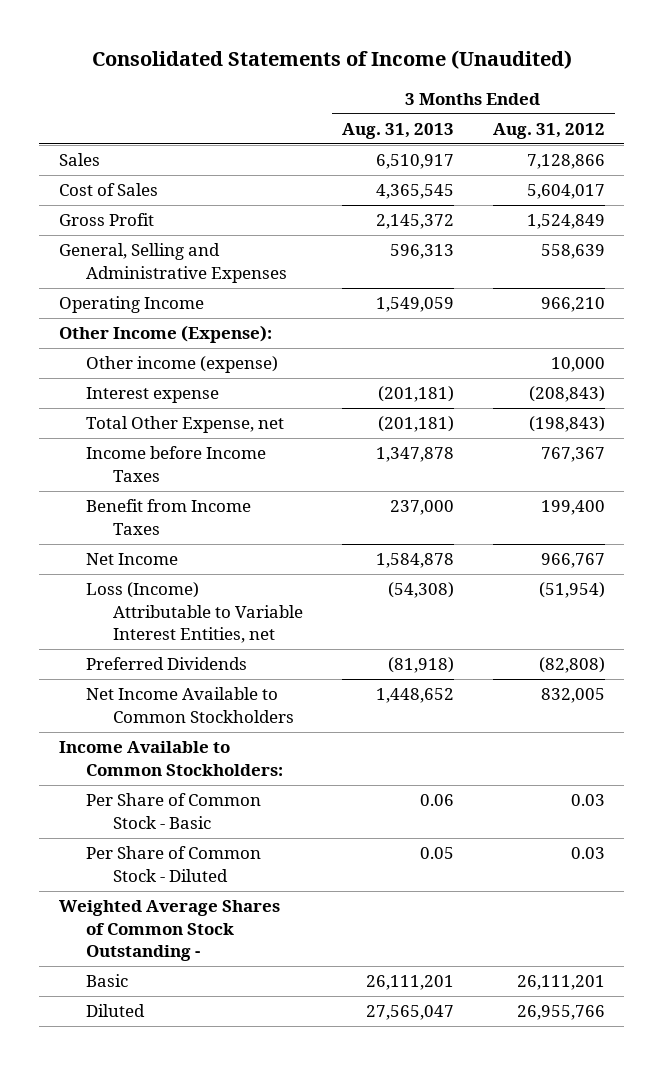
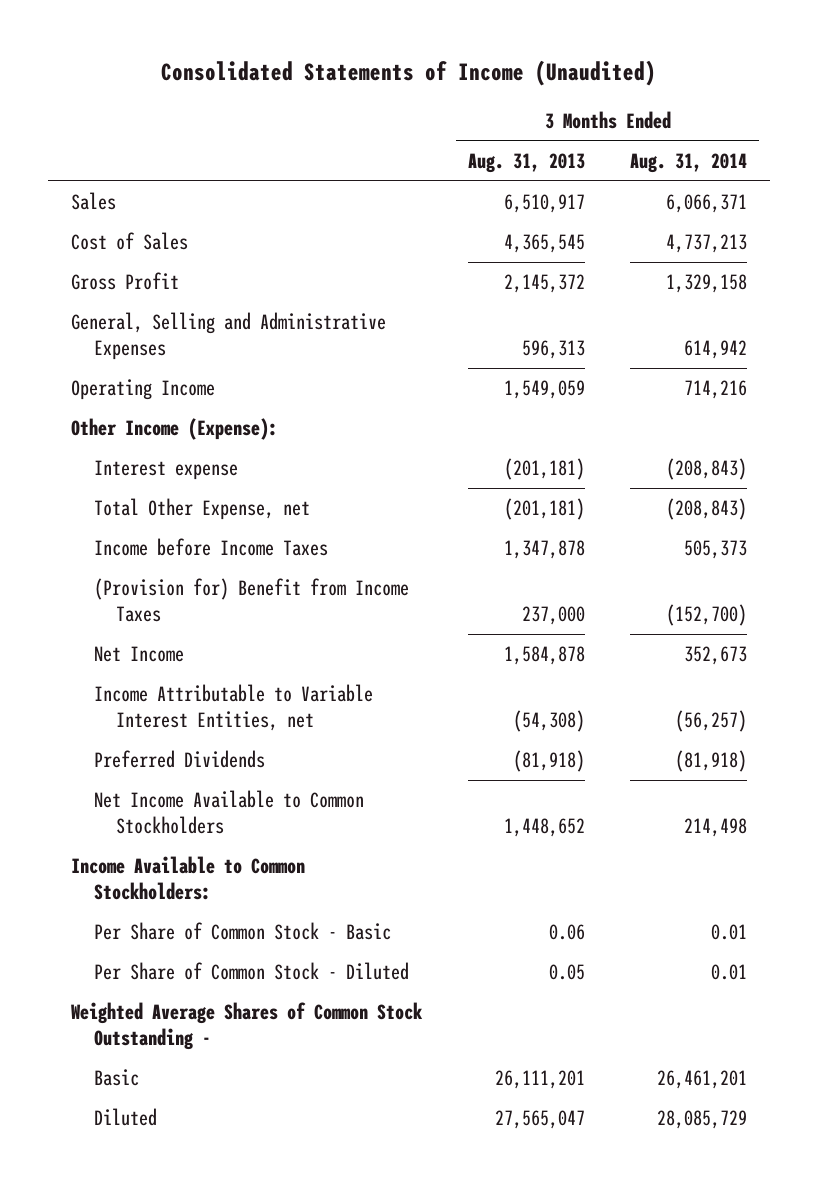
- | 3 Months Ended Aug. 31, 2013 | 3 Months Ended Aug. 31, 2012
+ | 3 Months Ended Aug. 31, 2013 | 3 Months Ended Aug. 31, 2014
- Other income (expense) | | 10,000
- Benefit from Income Taxes | 237,000 | 199,400
+ (Provision for) Benefit from Income Taxes | 237,000 | (152,700)
- Loss (Income) Attributable to Variable Interest Entities, net | (54,308) | (51,954)
+ Income Attributable to Variable Interest Entities, net | (54,308) | (56,257)

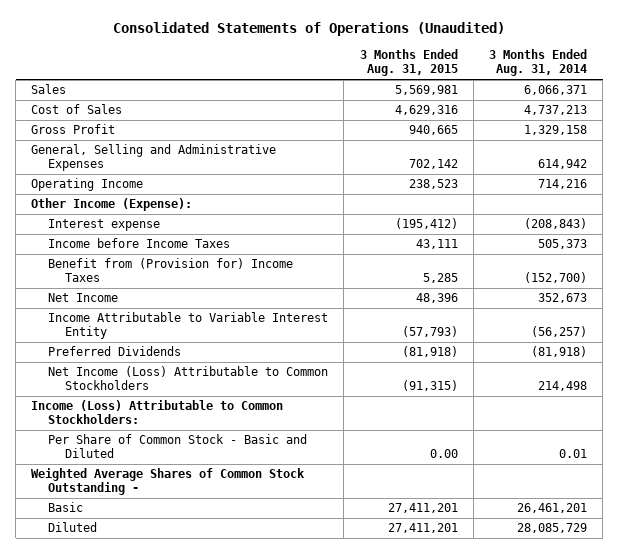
- Consolidated Statements of Income (Unaudited)
+ Consolidated Statements of Operations (Unaudited)
- | 3 Months Ended Aug. 31, 2013 | 3 Months Ended Aug. 31, 2014
+ | 3 Months Ended Aug. 31, 2015 | 3 Months Ended Aug. 31, 2014
- Total Other Expense, net | (201,181) | (208,843)
- (Provision for) Benefit from Income Taxes | 237,000 | (152,700)
+ Benefit from (Provision for) Income Taxes | 5,285 | (152,700)
- Income Attributable to Variable Interest Entities, net | (54,308) | (56,257)
+ Income Attributable to Variable Interest Entity | (57,793) | (56,257)
- Net Income Available to Common Stockholders | 1,448,652 | 214,498
- Income Available to Common Stockholders:
- Per Share of Common Stock - Basic | 0.06 | 0.01
- Per Share of Common Stock - Diluted | 0.05 | 0.01
+ Net Income (Loss) Attributable to Common Stockholders | (91,315) | 214,498
+ Income (Loss) Attributable to Common Stockholders:
+ Per Share of Common Stock - Basic and Diluted | 0.00 | 0.01

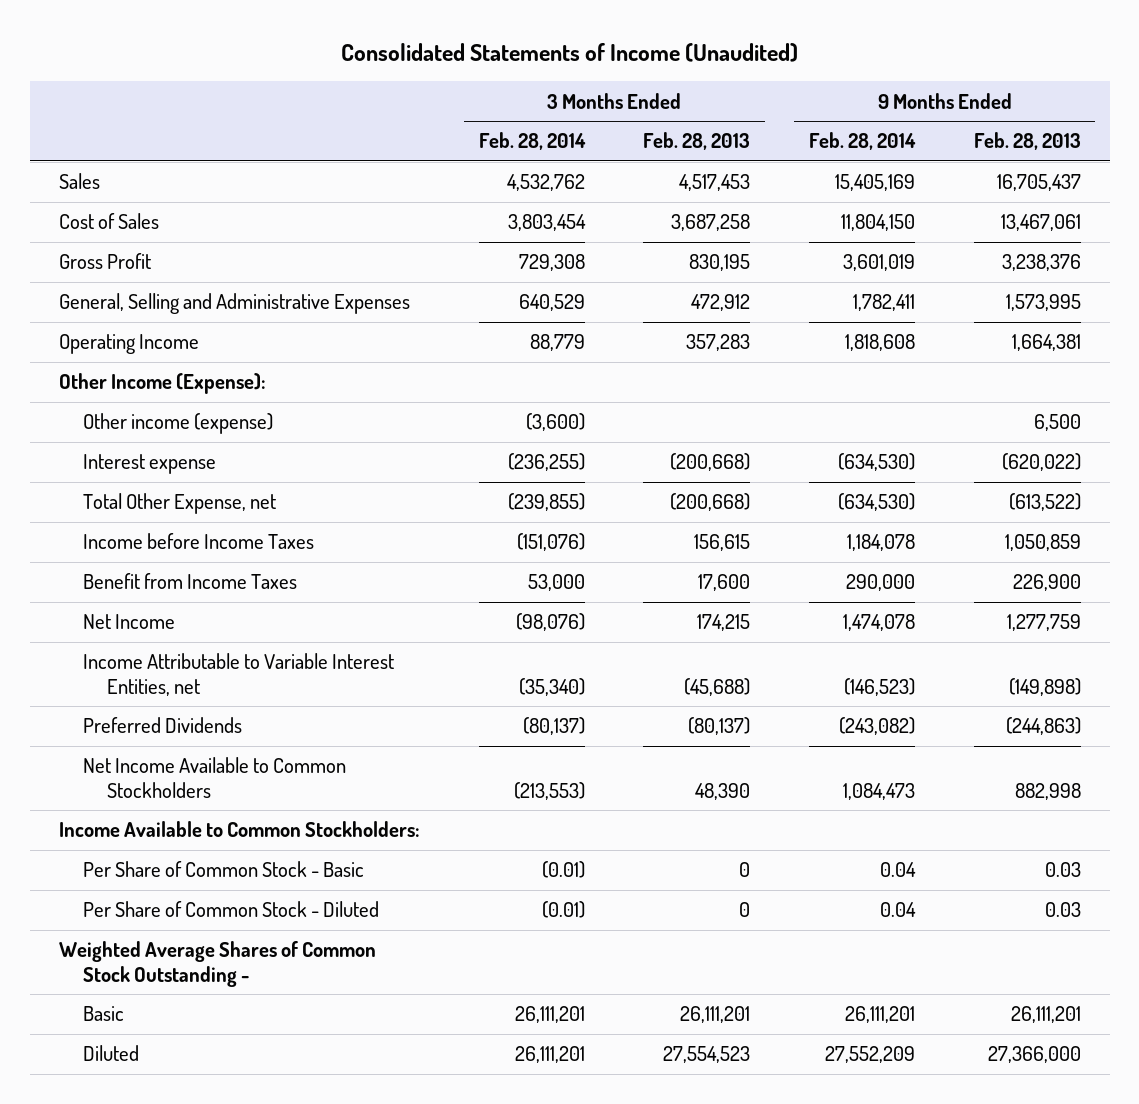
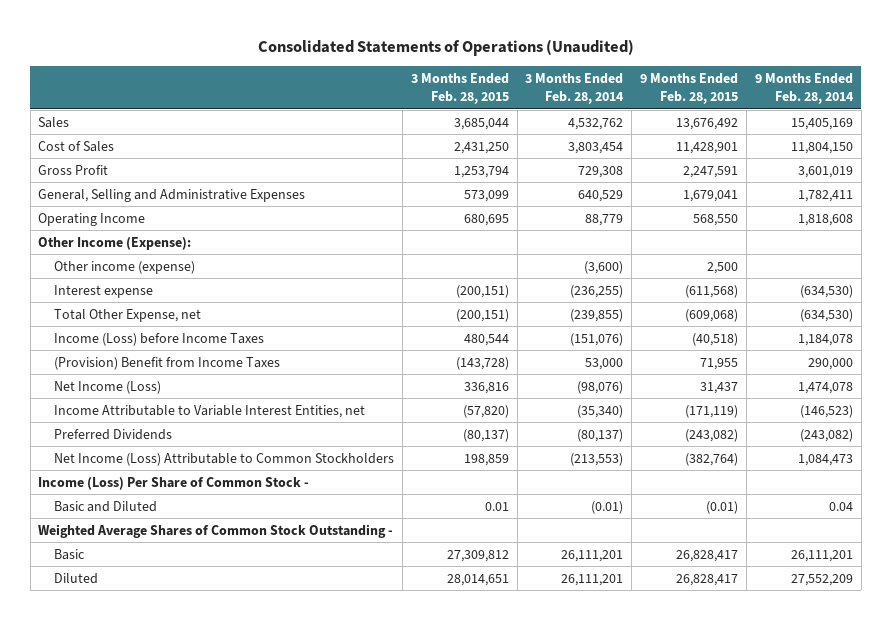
- Consolidated Statements of Income (Unaudited)
+ Consolidated Statements of Operations (Unaudited)
- | 3 Months Ended Feb. 28, 2014 | 3 Months Ended Feb. 28, 2013 | 9 Months Ended Feb. 28, 2014 | 9 Months Ended Feb. 28, 2013
+ | 3 Months Ended Feb. 28, 2015 | 3 Months Ended Feb. 28, 2014 | 9 Months Ended Feb. 28, 2015 | 9 Months Ended Feb. 28, 2014
- Income before Income Taxes | (151,076) | 156,615 | 1,184,078 | 1,050,859
- Benefit from Income Taxes | 53,000 | 17,600 | 290,000 | 226,900
- Net Income | (98,076) | 174,215 | 1,474,078 | 1,277,759
+ Income (Loss) before Income Taxes | 480,544 | (151,076) | (40,518) | 1,184,078
+ (Provision) Benefit from Income Taxes | (143,728) | 53,000 | 71,955 | 290,000
+ Net Income (Loss) | 336,816 | (98,076) | 31,437 | 1,474,078
- Net Income Available to Common Stockholders | (213,553) | 48,390 | 1,084,473 | 882,998
- Income Available to Common Stockholders:
- Per Share of Common Stock - Basic | (0.01) | 0 | 0.04 | 0.03
- Per Share of Common Stock - Diluted | (0.01) | 0 | 0.04 | 0.03
+ Net Income (Loss) Attributable to Common Stockholders | 198,859 | (213,553) | (382,764) | 1,084,473
+ Income (Loss) Per Share of Common Stock -
+ Basic and Diluted | 0.01 | (0.01) | (0.01) | 0.04

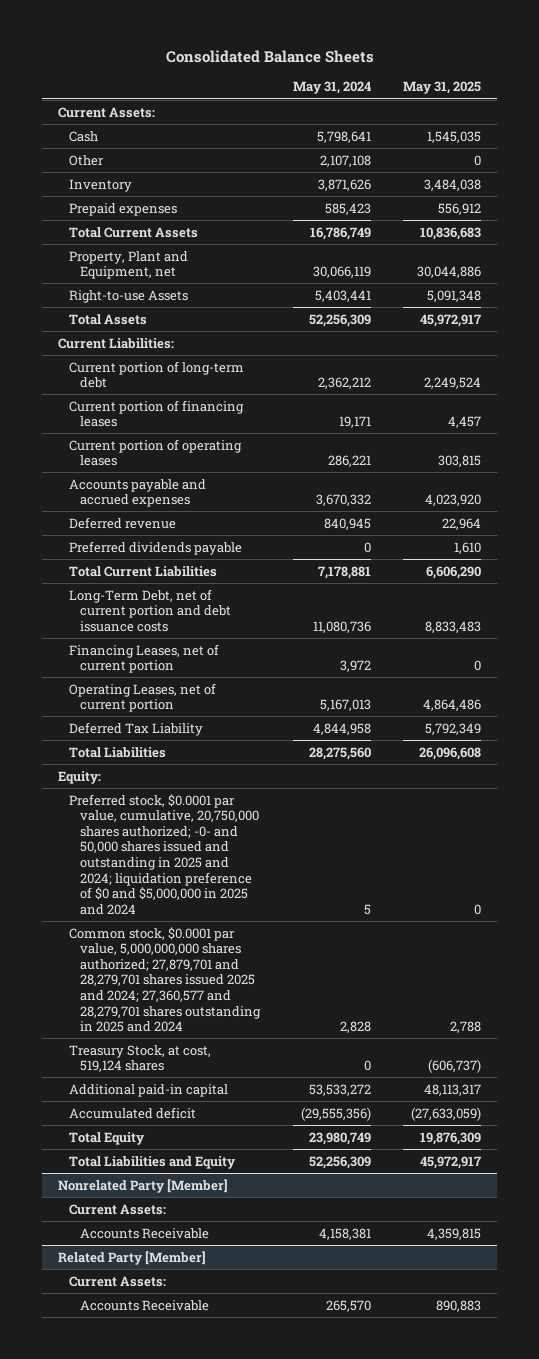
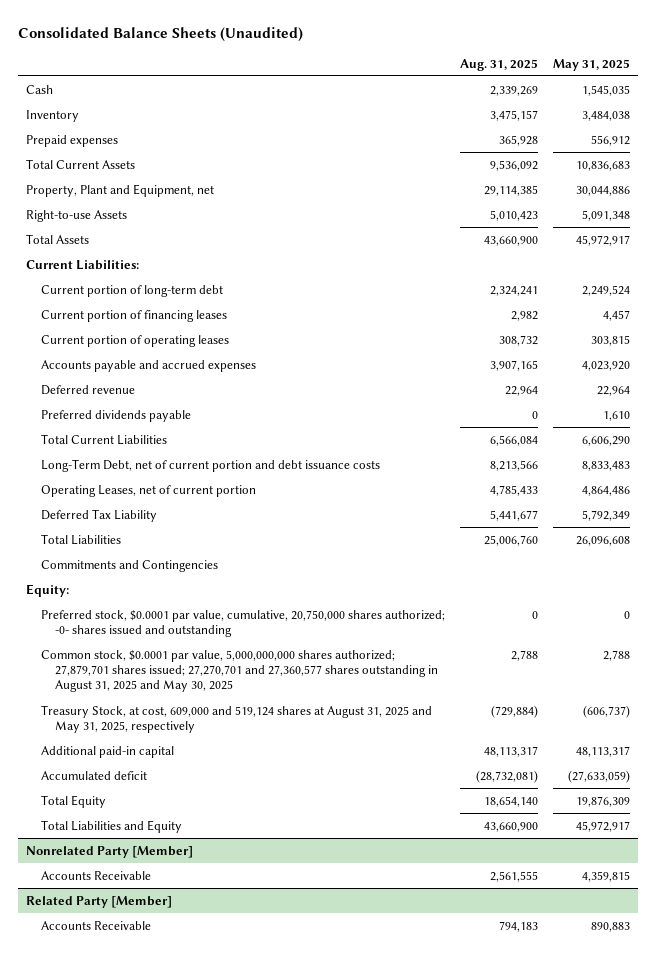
- Consolidated Balance Sheets
+ Consolidated Balance Sheets (Unaudited)
- | May 31, 2024 | May 31, 2025
+ | Aug. 31, 2025 | May 31, 2025
- Current Assets:
- Other | 2,107,108 | 0
- Financing Leases, net of current portion | 3,972 | 0
+ Commitments and Contingencies
- Preferred stock, $0.0001 par value, cumulative, 20,750,000 shares authorized; -0- and 50,000 shares issued and outstanding in 2025 and 2024; liquidation preference of $0 and $5,000,000 in 2025 and 2024 | 5 | 0
- Common stock, $0.0001 par value, 5,000,000,000 shares authorized; 27,879,701 and 28,279,701 shares issued 2025 and 2024; 27,360,577 and 28,279,701 shares outstanding in 2025 and 2024 | 2,828 | 2,788
- Treasury Stock, at cost, 519,124 shares | 0 | (606,737)
+ Preferred stock, $0.0001 par value, cumulative, 20,750,000 shares authorized; -0- shares issued and outstanding | 0 | 0
+ Common stock, $0.0001 par value, 5,000,000,000 shares authorized; 27,879,701 shares issued; 27,270,701 and 27,360,577 shares outstanding in August 31, 2025 and May 30, 2025 | 2,788 | 2,788
+ Treasury Stock, at cost, 609,000 and 519,124 shares at August 31, 2025 and May 31, 2025, respectively | (729,884) | (606,737)
@ Nonrelated Party [Member]
- Current Assets:
@ Related Party [Member]
- Current Assets:

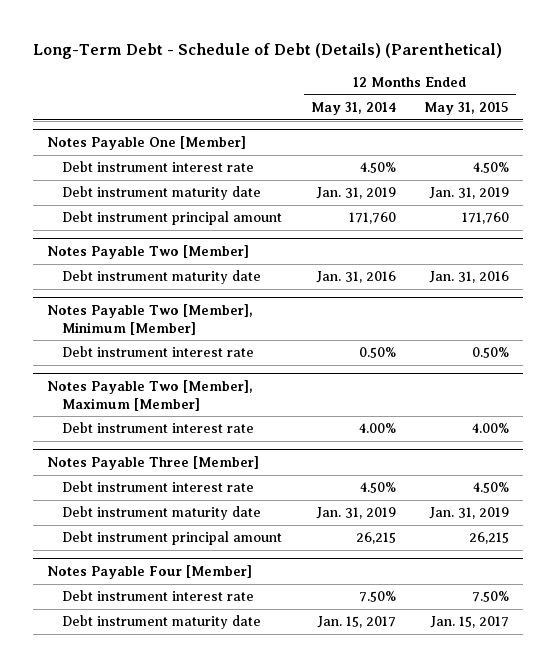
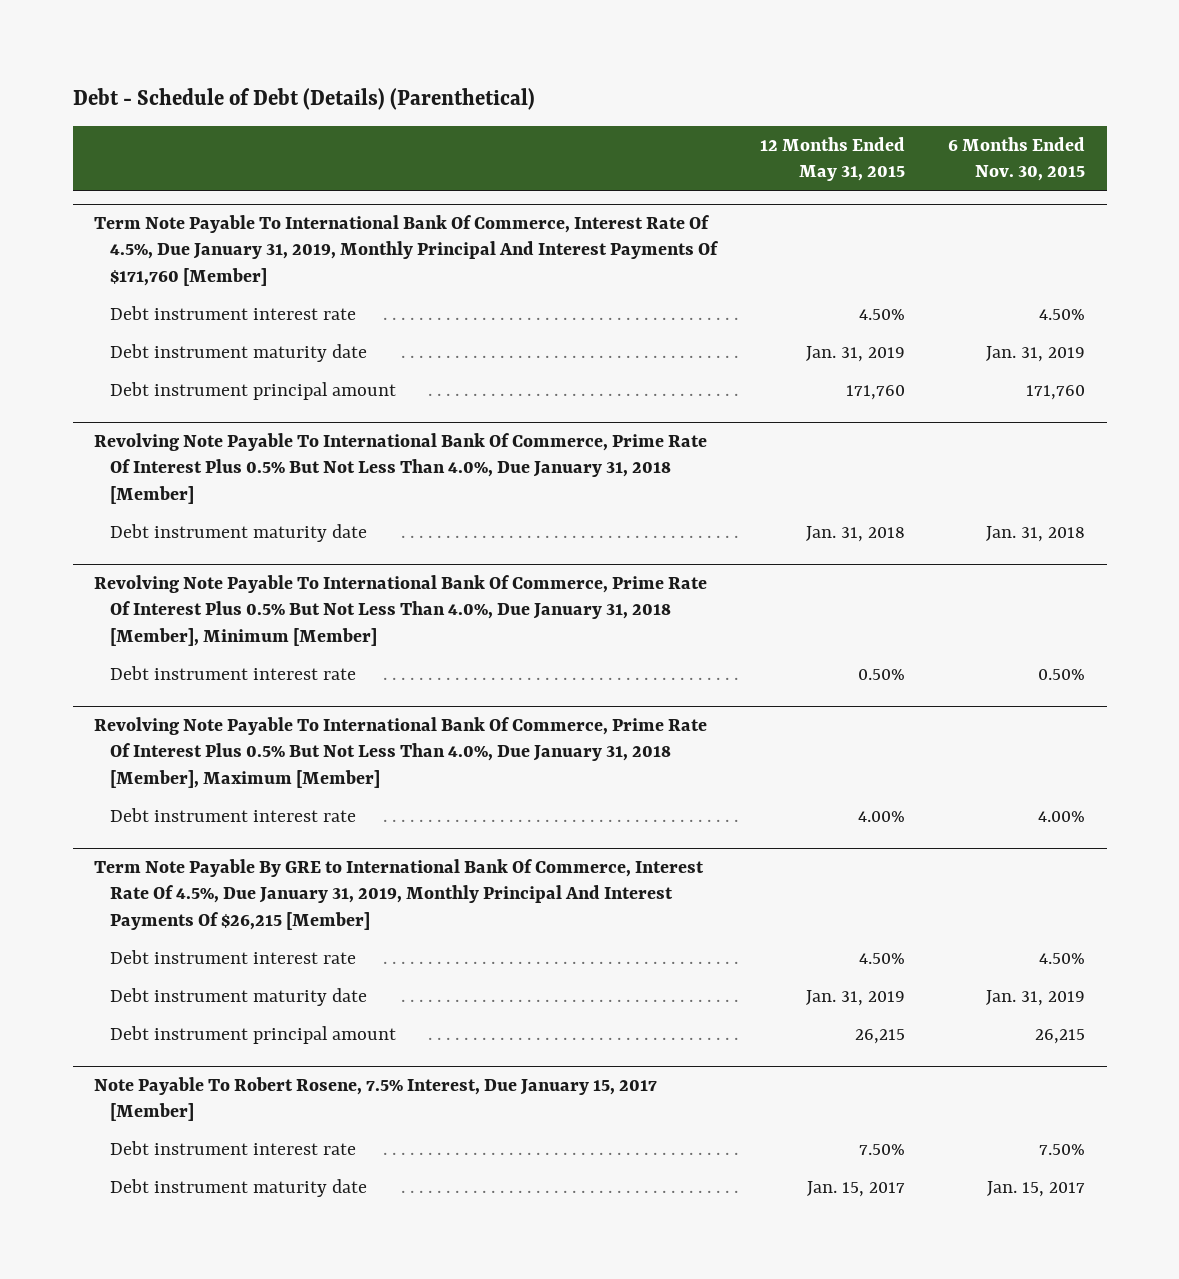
- Long-Term Debt - Schedule of Debt (Details) (Parenthetical)
+ Debt - Schedule of Debt (Details) (Parenthetical)
- | 12 Months Ended May 31, 2014 | 12 Months Ended May 31, 2015
+ | 12 Months Ended May 31, 2015 | 6 Months Ended Nov. 30, 2015
- Notes Payable One [Member]
+ Term Note Payable To International Bank Of Commerce, Interest Rate Of 4.5%, Due January 31, 2019, Monthly Principal And Interest Payments Of $171,760 [Member]
- Notes Payable Two [Member]
- Debt instrument maturity date | Jan. 31, 2016 | Jan. 31, 2016
- Notes Payable Two [Member], Minimum [Member]
+ Revolving Note Payable To International Bank Of Commerce, Prime Rate Of Interest Plus 0.5% But Not Less Than 4.0%, Due January 31, 2018 [Member]
+ Debt instrument maturity date | Jan. 31, 2018 | Jan. 31, 2018
+ Revolving Note Payable To International Bank Of Commerce, Prime Rate Of Interest Plus 0.5% But Not Less Than 4.0%, Due January 31, 2018 [Member], Minimum [Member]
- Notes Payable Two [Member], Maximum [Member]
+ Revolving Note Payable To International Bank Of Commerce, Prime Rate Of Interest Plus 0.5% But Not Less Than 4.0%, Due January 31, 2018 [Member], Maximum [Member]
- Notes Payable Three [Member]
+ Term Note Payable By GRE to International Bank Of Commerce, Interest Rate Of 4.5%, Due January 31, 2019, Monthly Principal And Interest Payments Of $26,215 [Member]
- Notes Payable Four [Member]
+ Note Payable To Robert Rosene, 7.5% Interest, Due January 15, 2017 [Member]

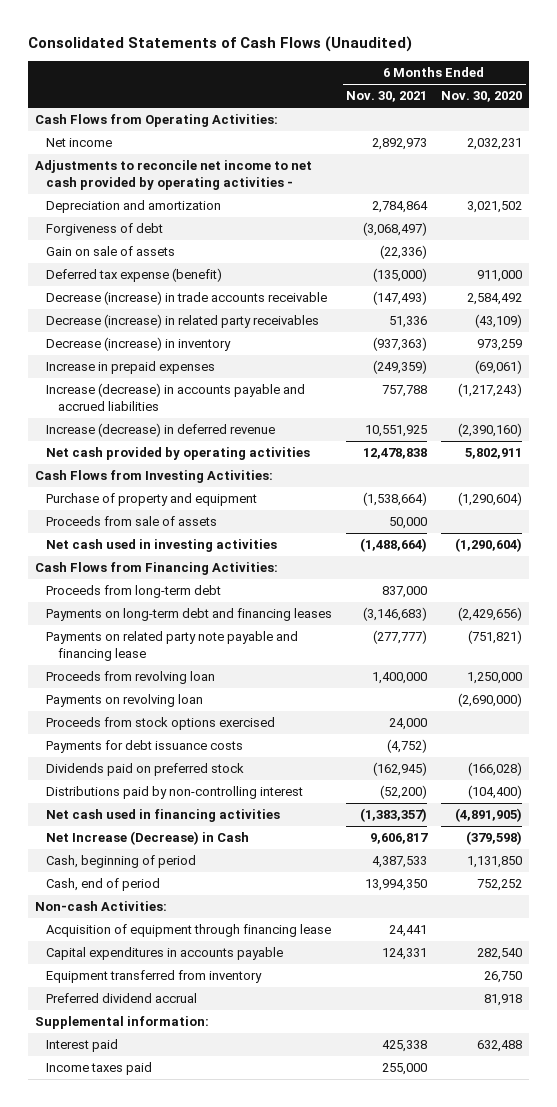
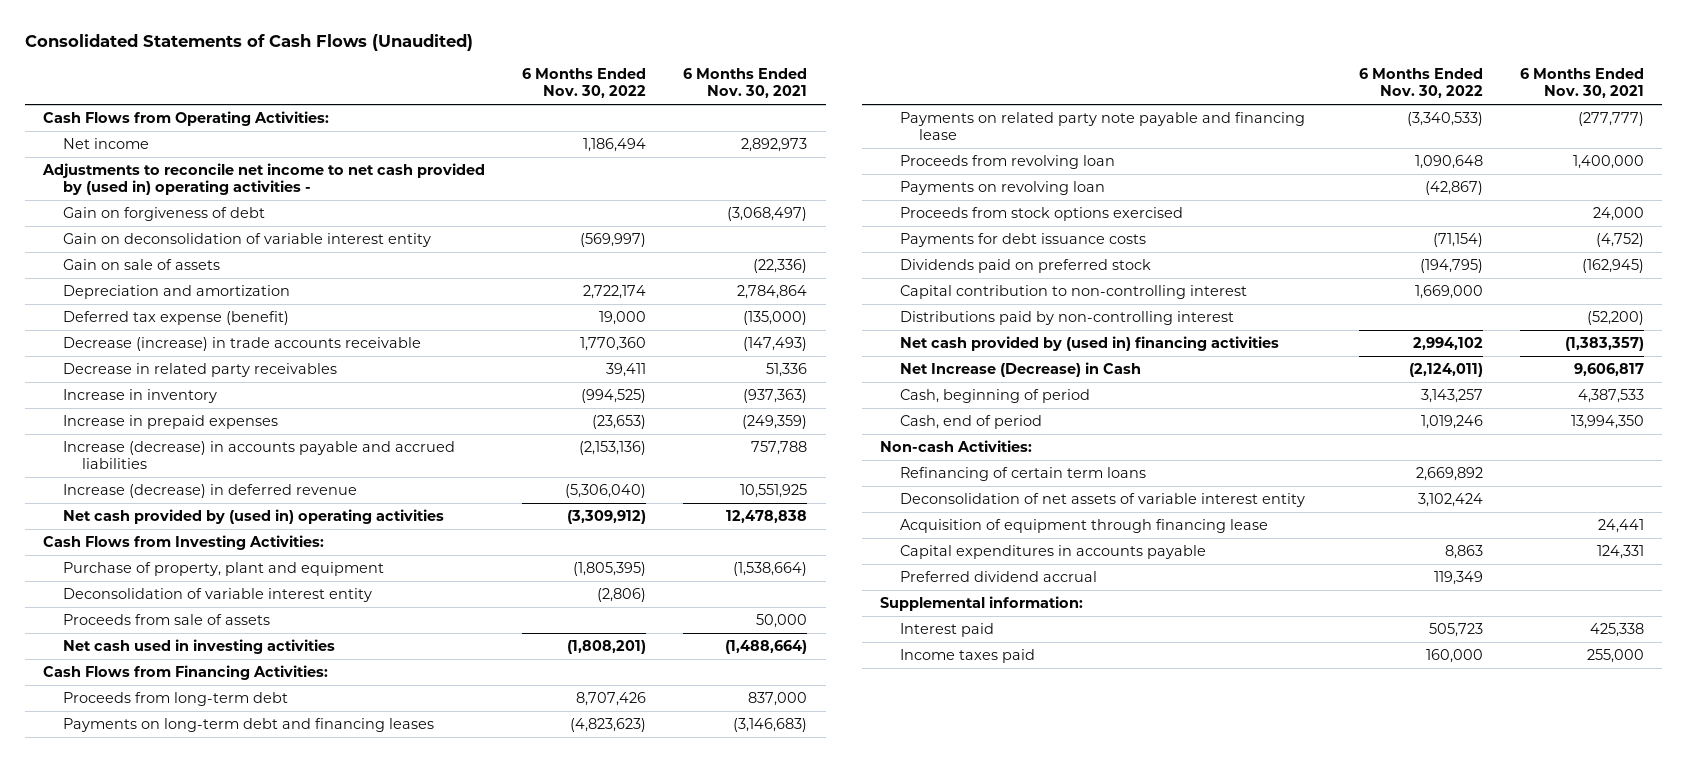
- | 6 Months Ended Nov. 30, 2021 | 6 Months Ended Nov. 30, 2020
+ | 6 Months Ended Nov. 30, 2022 | 6 Months Ended Nov. 30, 2021
- Adjustments to reconcile net income to net cash provided by operating activities -
- Forgiveness of debt | (3,068,497) |
+ Adjustments to reconcile net income to net cash provided by (used in) operating activities -
+ Gain on forgiveness of debt | | (3,068,497)
+ Gain on deconsolidation of variable interest entity | (569,997) |
moved down: Depreciation and amortization | 2,722,174 | 2,784,864
- Decrease (increase) in related party receivables | 51,336 | (43,109)
- Decrease (increase) in inventory | (937,363) | 973,259
+ Decrease in related party receivables | 39,411 | 51,336
+ Increase in inventory | (994,525) | (937,363)
- Net cash provided by operating activities | 12,478,838 | 5,802,911
+ Net cash provided by (used in) operating activities | (3,309,912) | 12,478,838
- Purchase of property and equipment | (1,538,664) | (1,290,604)
+ Purchase of property, plant and equipment | (1,805,395) | (1,538,664)
+ Deconsolidation of variable interest entity | (2,806) |
+ Capital contribution to non-controlling interest | 1,669,000 |
- Net cash used in financing activities | (1,383,357) | (4,891,905)
+ Net cash provided by (used in) financing activities | 2,994,102 | (1,383,357)
+ Refinancing of certain term loans | 2,669,892 |
+ Deconsolidation of net assets of variable interest entity | 3,102,424 |
- Equipment transferred from inventory | | 26,750

